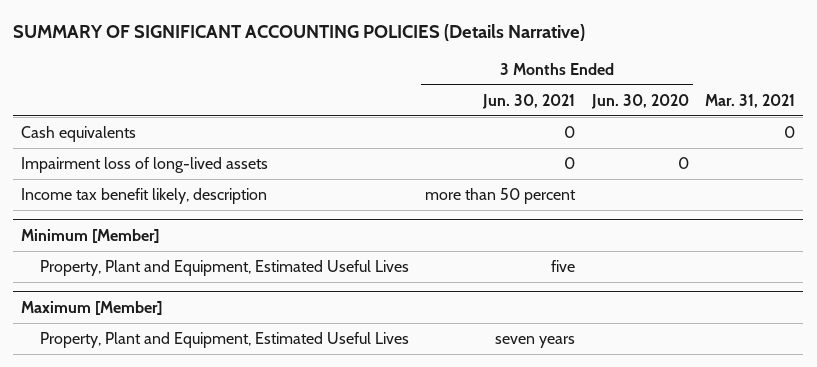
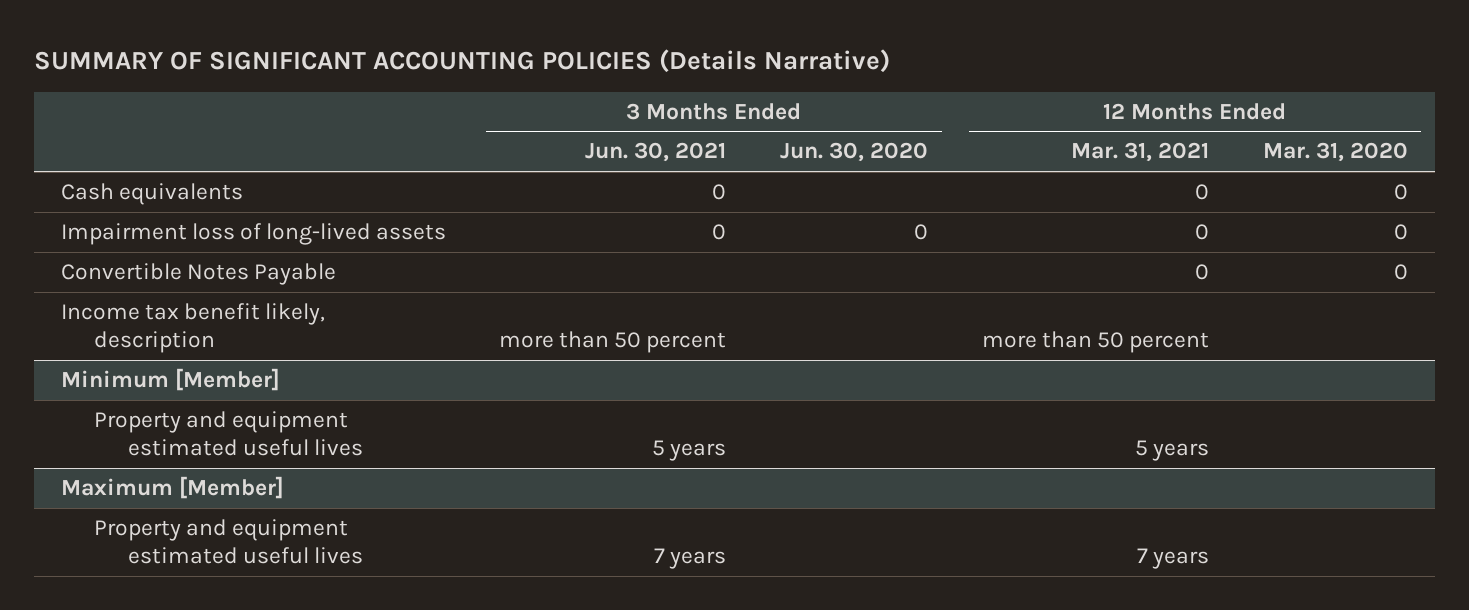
- | 3 Months Ended Jun. 30, 2021 | 3 Months Ended Jun. 30, 2020 | Mar. 31, 2021
+ | 3 Months Ended Jun. 30, 2021 | 3 Months Ended Jun. 30, 2020 | 12 Months Ended Mar. 31, 2021 | 12 Months Ended Mar. 31, 2020
+ Convertible Notes Payable | | | 0 | 0
@ Minimum [Member]
- Property, Plant and Equipment, Estimated Useful Lives | five | |
+ Property and equipment estimated useful lives | 5 years | | 5 years |
@ Maximum [Member]
- Property, Plant and Equipment, Estimated Useful Lives | seven years | |
+ Property and equipment estimated useful lives | 7 years | | 7 years |

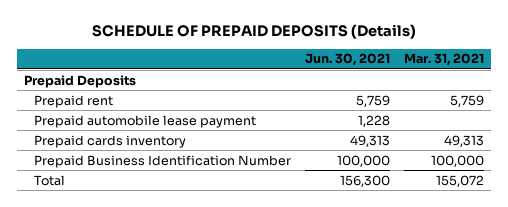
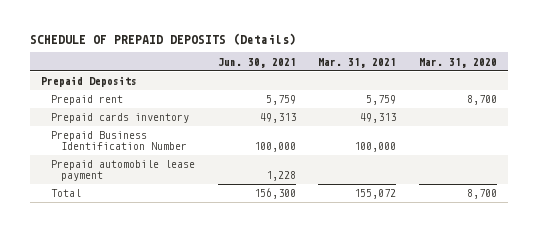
- | Jun. 30, 2021 | Mar. 31, 2021
+ | Jun. 30, 2021 | Mar. 31, 2021 | Mar. 31, 2020
moved down: Prepaid automobile lease payment | 1,228 | |

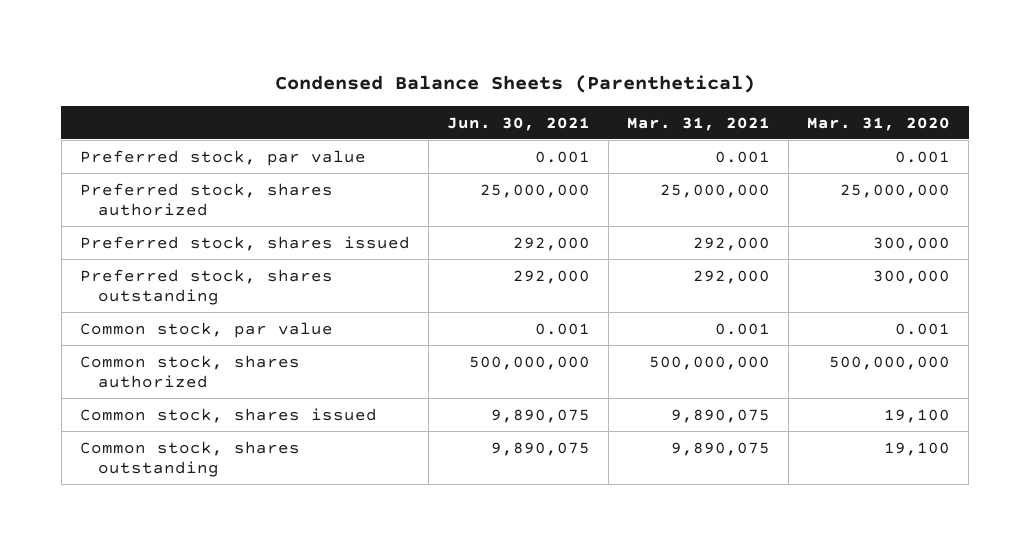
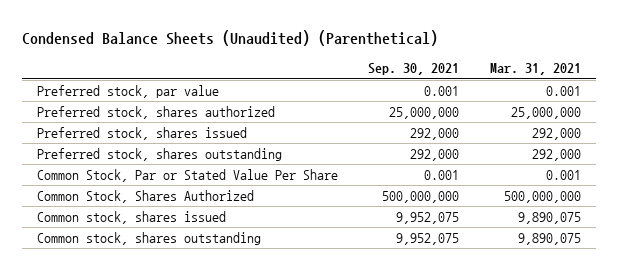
- Condensed Balance Sheets (Parenthetical)
+ Condensed Balance Sheets (Unaudited) (Parenthetical)
- | Jun. 30, 2021 | Mar. 31, 2021 | Mar. 31, 2020
+ | Sep. 30, 2021 | Mar. 31, 2021
- Common stock, par value | 0.001 | 0.001 | 0.001
- Common stock, shares authorized | 500,000,000 | 500,000,000 | 500,000,000
+ Common Stock, Par or Stated Value Per Share | 0.001 | 0.001
+ Common Stock, Shares Authorized | 500,000,000 | 500,000,000

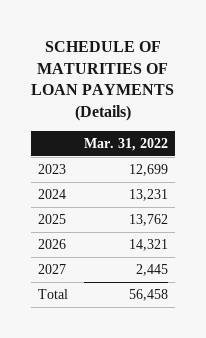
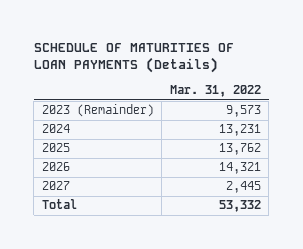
- 2023 | 12,699
+ 2023 (Remainder) | 9,573
- Total | 56,458
+ Total | 53,332

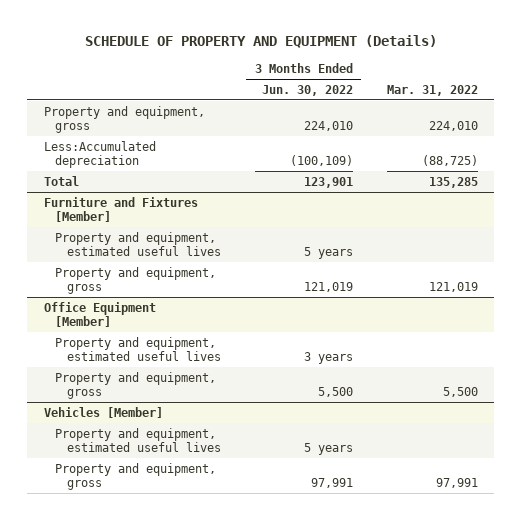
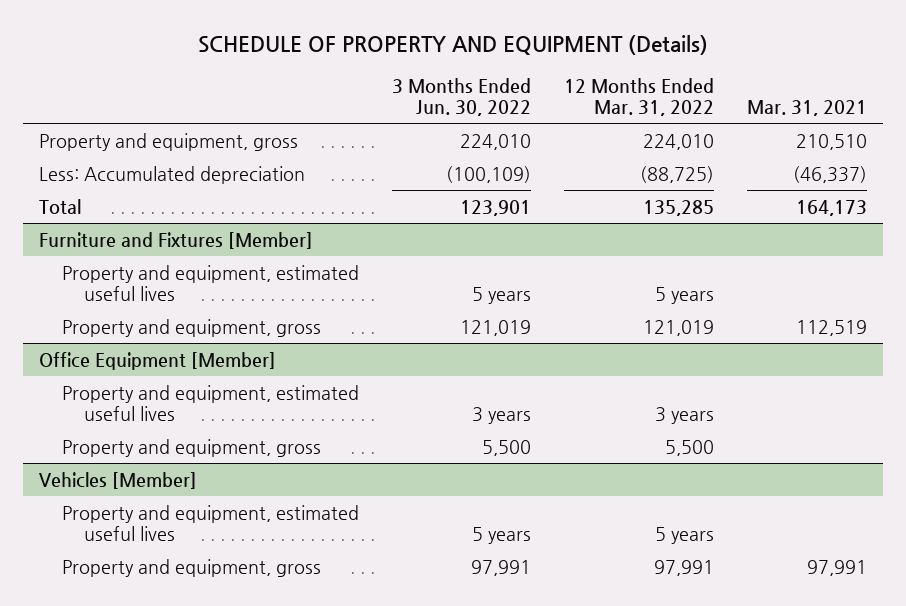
- | 3 Months Ended Jun. 30, 2022 | Mar. 31, 2022
+ | 3 Months Ended Jun. 30, 2022 | 12 Months Ended Mar. 31, 2022 | Mar. 31, 2021
- Less:Accumulated depreciation | (100,109) | (88,725)
+ Less: Accumulated depreciation | (100,109) | (88,725) | (46,337)

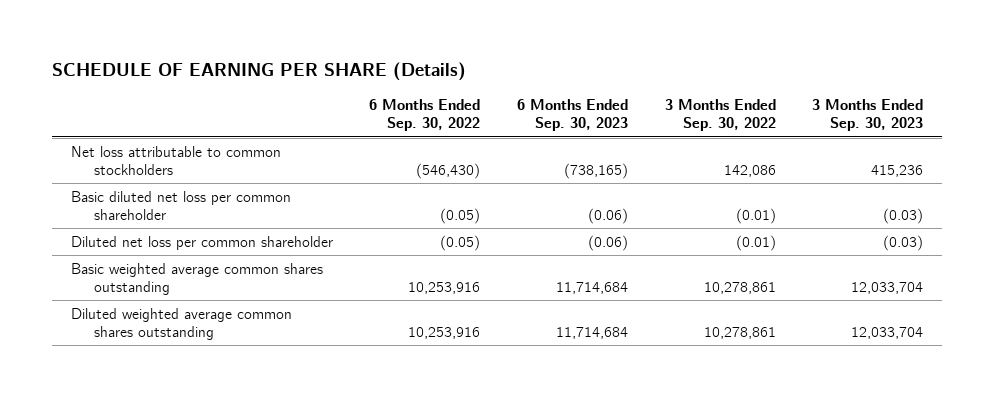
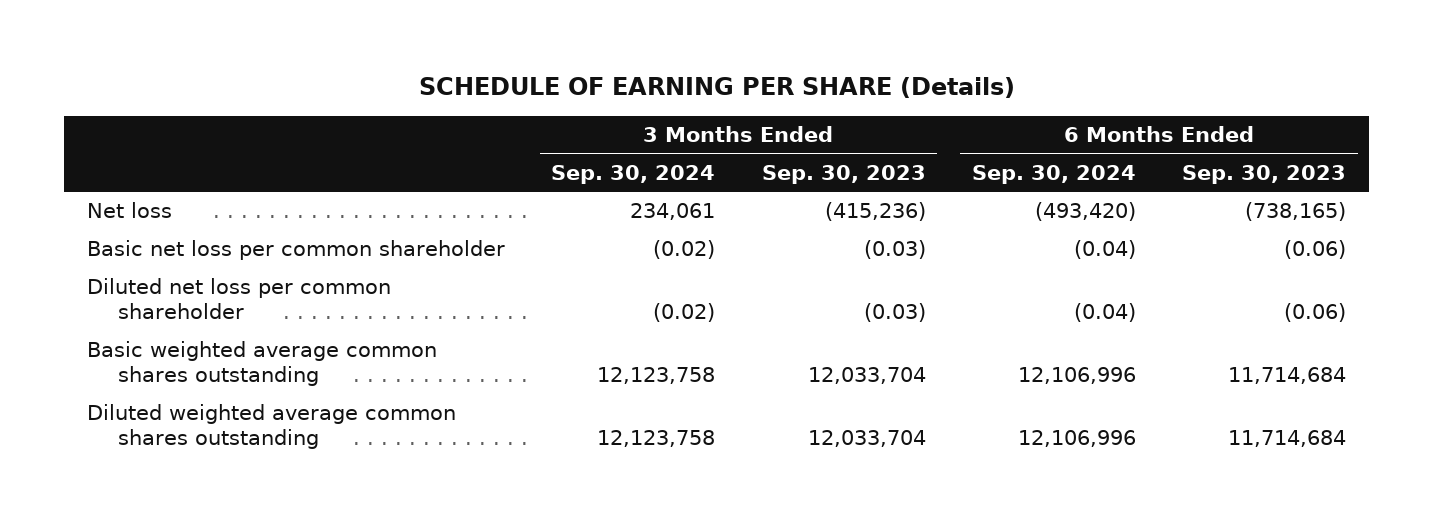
- | 6 Months Ended Sep. 30, 2022 | 6 Months Ended Sep. 30, 2023 | 3 Months Ended Sep. 30, 2022 | 3 Months Ended Sep. 30, 2023
+ | 3 Months Ended Sep. 30, 2024 | 3 Months Ended Sep. 30, 2023 | 6 Months Ended Sep. 30, 2024 | 6 Months Ended Sep. 30, 2023
- Net loss attributable to common stockholders | (546,430) | (738,165) | 142,086 | 415,236
- Basic diluted net loss per common shareholder | (0.05) | (0.06) | (0.01) | (0.03)
+ Net loss | 234,061 | (415,236) | (493,420) | (738,165)
+ Basic net loss per common shareholder | (0.02) | (0.03) | (0.04) | (0.06)

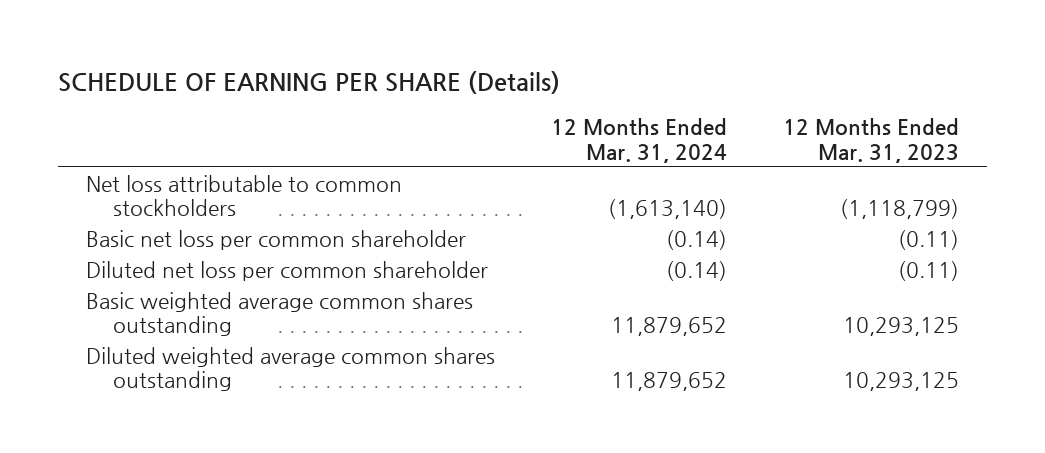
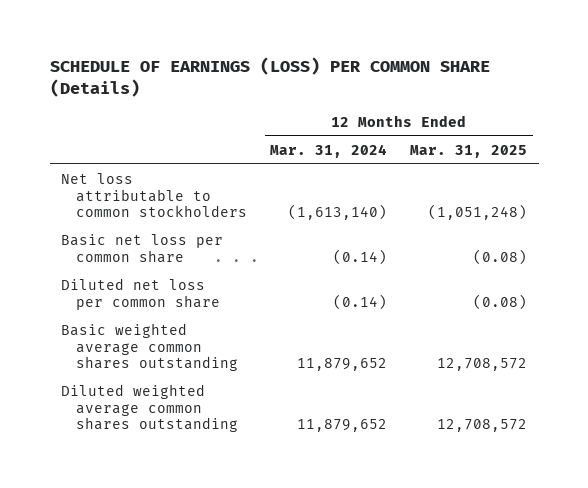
- SCHEDULE OF EARNING PER SHARE (Details)
+ SCHEDULE OF EARNINGS (LOSS) PER COMMON SHARE (Details)
- | 12 Months Ended Mar. 31, 2024 | 12 Months Ended Mar. 31, 2023
+ | 12 Months Ended Mar. 31, 2024 | 12 Months Ended Mar. 31, 2025
- Basic net loss per common shareholder | (0.14) | (0.11)
- Diluted net loss per common shareholder | (0.14) | (0.11)
+ Basic net loss per common share | (0.14) | (0.08)
+ Diluted net loss per common share | (0.14) | (0.08)

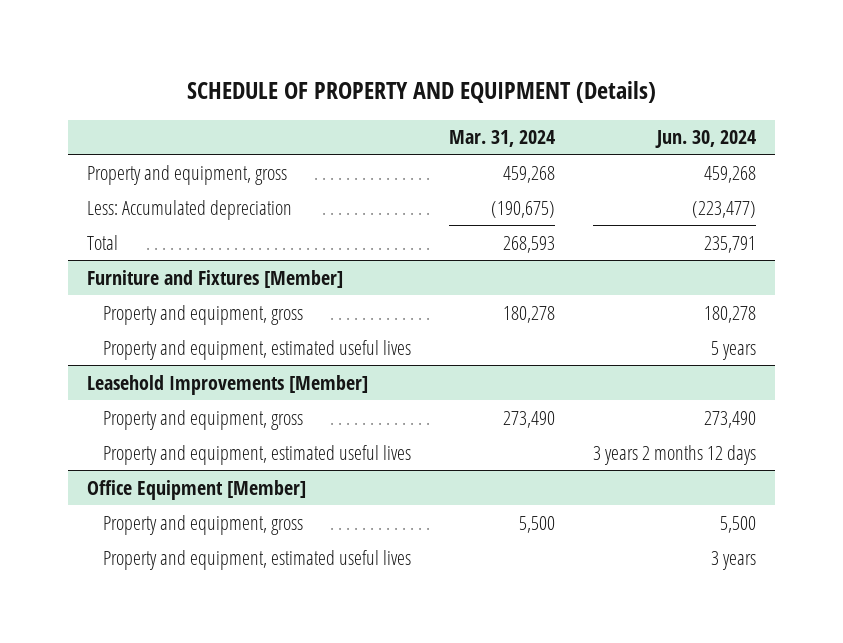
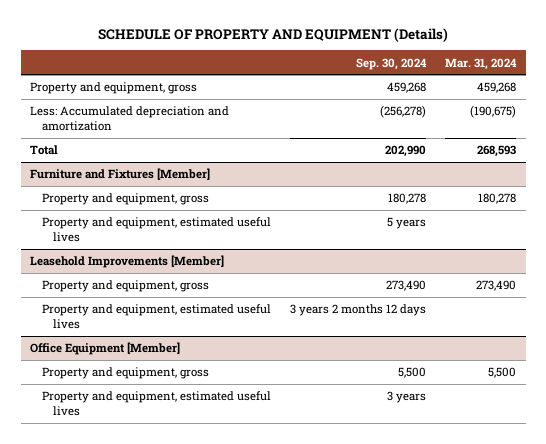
- | Mar. 31, 2024 | Jun. 30, 2024
+ | Sep. 30, 2024 | Mar. 31, 2024
- Less: Accumulated depreciation | (190,675) | (223,477)
+ Less: Accumulated depreciation and amortization | (256,278) | (190,675)

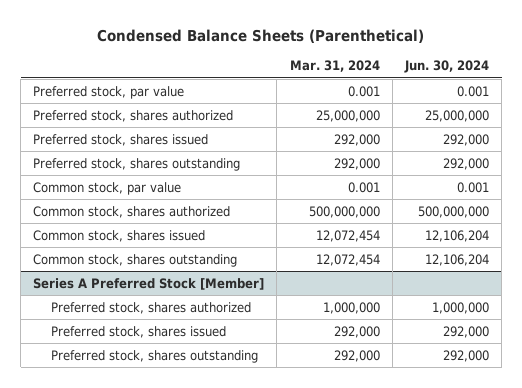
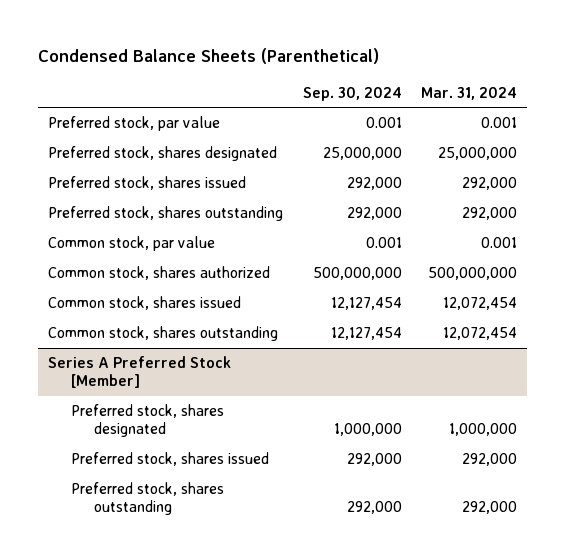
- | Mar. 31, 2024 | Jun. 30, 2024
+ | Sep. 30, 2024 | Mar. 31, 2024
- Preferred stock, shares authorized | 25,000,000 | 25,000,000
+ Preferred stock, shares designated | 25,000,000 | 25,000,000
@ Series A Preferred Stock [Member]
- Preferred stock, shares authorized | 1,000,000 | 1,000,000
+ Preferred stock, shares designated | 1,000,000 | 1,000,000

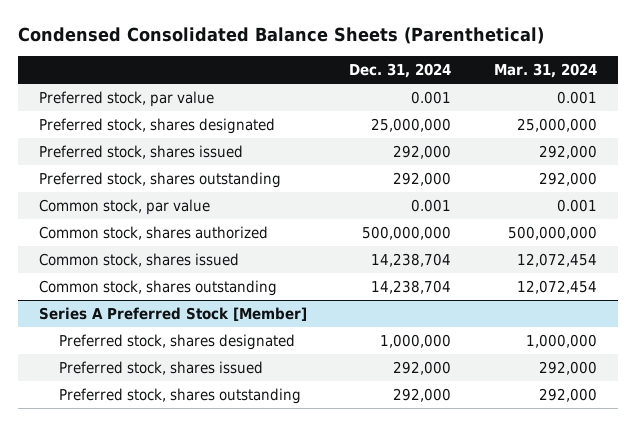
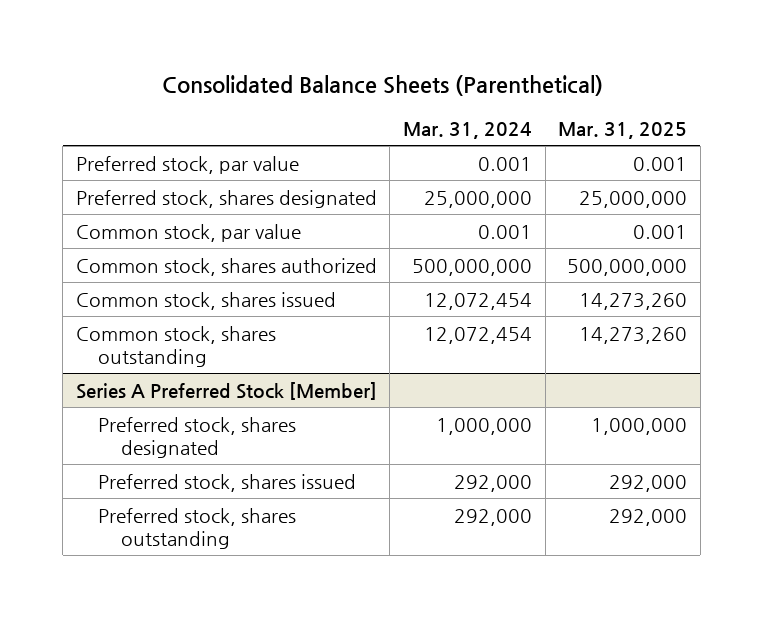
- Condensed Consolidated Balance Sheets (Parenthetical)
+ Consolidated Balance Sheets (Parenthetical)
- | Dec. 31, 2024 | Mar. 31, 2024
+ | Mar. 31, 2024 | Mar. 31, 2025
- Preferred stock, shares issued | 292,000 | 292,000
- Preferred stock, shares outstanding | 292,000 | 292,000

